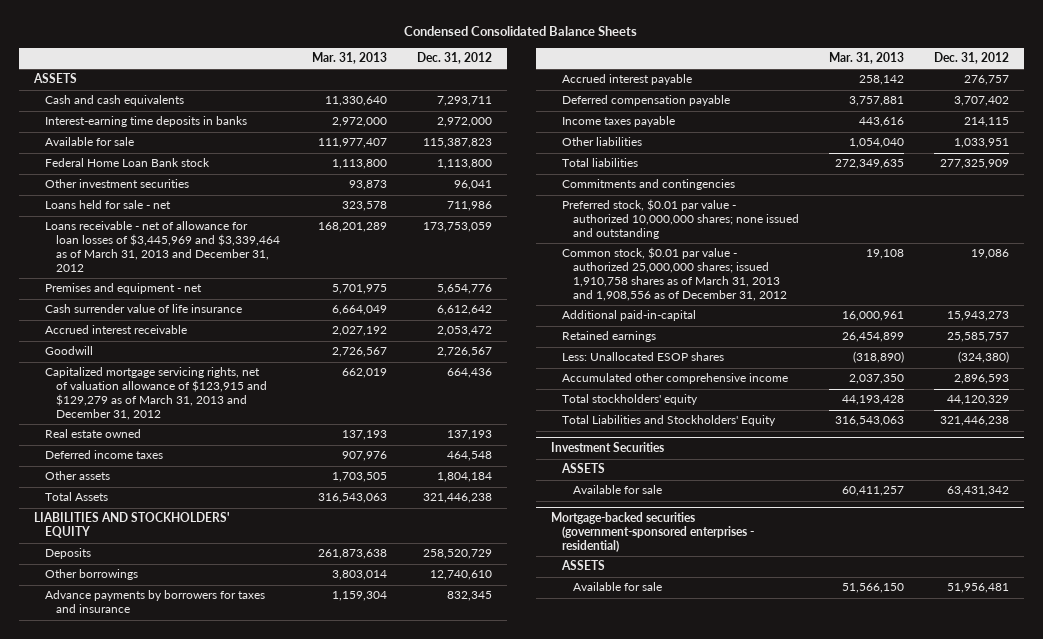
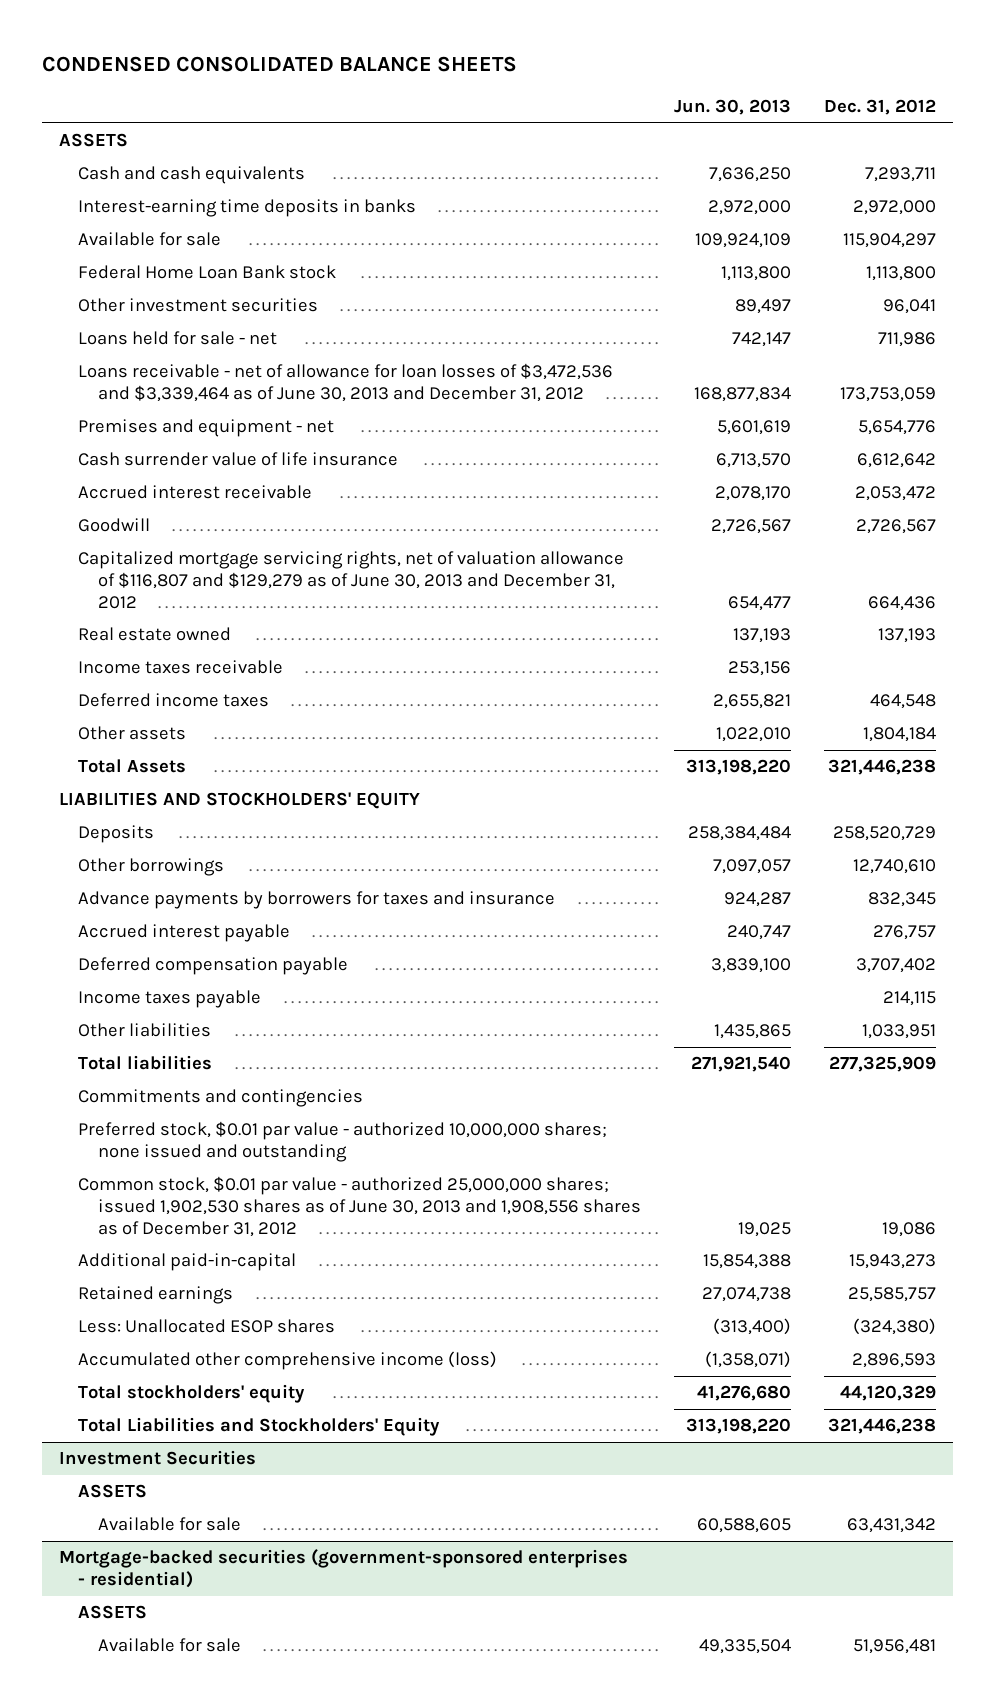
- Condensed Consolidated Balance Sheets
+ CONDENSED CONSOLIDATED BALANCE SHEETS
- | Mar. 31, 2013 | Dec. 31, 2012
+ | Jun. 30, 2013 | Dec. 31, 2012
- Available for sale | 111,977,407 | 115,387,823
+ Available for sale | 109,924,109 | 115,904,297
- Loans receivable - net of allowance for loan losses of $3,445,969 and $3,339,464 as of March 31, 2013 and December 31, 2012 | 168,201,289 | 173,753,059
+ Loans receivable - net of allowance for loan losses of $3,472,536 and $3,339,464 as of June 30, 2013 and December 31, 2012 | 168,877,834 | 173,753,059
- Capitalized mortgage servicing rights, net of valuation allowance of $123,915 and $129,279 as of March 31, 2013 and December 31, 2012 | 662,019 | 664,436
+ Capitalized mortgage servicing rights, net of valuation allowance of $116,807 and $129,279 as of June 30, 2013 and December 31, 2012 | 654,477 | 664,436
+ Income taxes receivable | 253,156 |
- Common stock, $0.01 par value - authorized 25,000,000 shares; issued 1,910,758 shares as of March 31, 2013 and 1,908,556 as of December 31, 2012 | 19,108 | 19,086
+ Common stock, $0.01 par value - authorized 25,000,000 shares; issued 1,902,530 shares as of June 30, 2013 and 1,908,556 shares as of December 31, 2012 | 19,025 | 19,086
- Accumulated other comprehensive income | 2,037,350 | 2,896,593
+ Accumulated other comprehensive income (loss) | (1,358,071) | 2,896,593

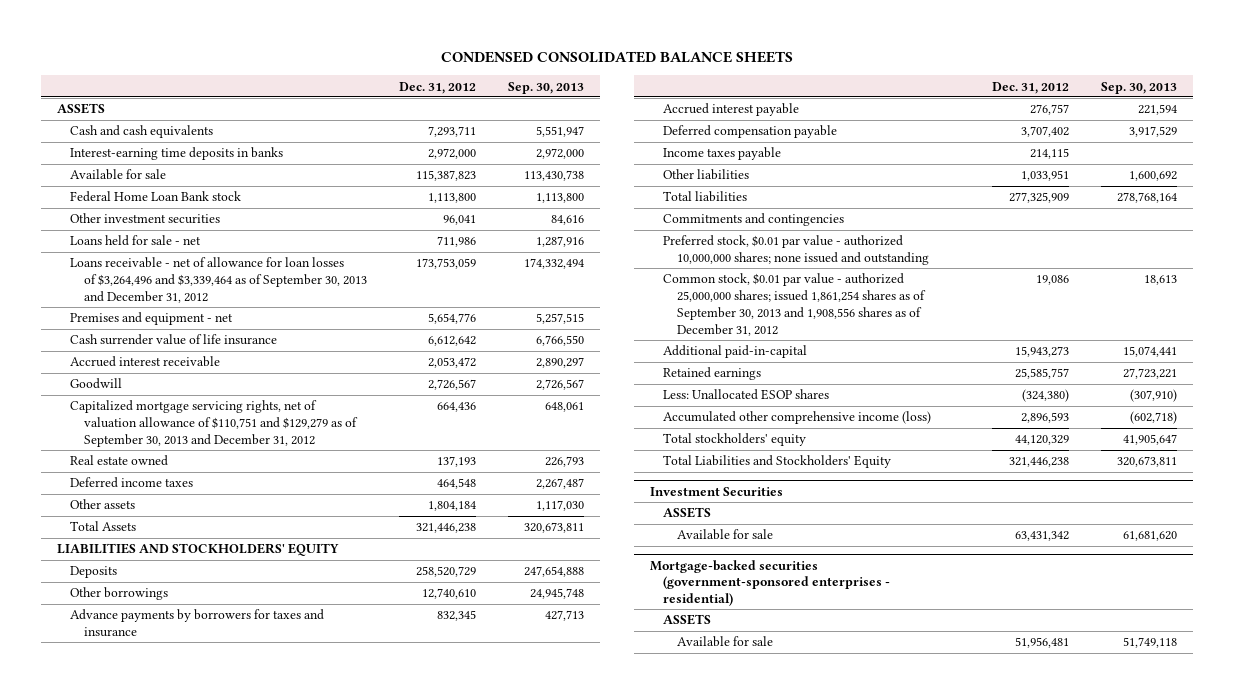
- | Jun. 30, 2013 | Dec. 31, 2012
+ | Dec. 31, 2012 | Sep. 30, 2013
- Available for sale | 109,924,109 | 115,904,297
+ Available for sale | 115,387,823 | 113,430,738
- Loans receivable - net of allowance for loan losses of $3,472,536 and $3,339,464 as of June 30, 2013 and December 31, 2012 | 168,877,834 | 173,753,059
+ Loans receivable - net of allowance for loan losses of $3,264,496 and $3,339,464 as of September 30, 2013 and December 31, 2012 | 173,753,059 | 174,332,494
- Capitalized mortgage servicing rights, net of valuation allowance of $116,807 and $129,279 as of June 30, 2013 and December 31, 2012 | 654,477 | 664,436
+ Capitalized mortgage servicing rights, net of valuation allowance of $110,751 and $129,279 as of September 30, 2013 and December 31, 2012 | 664,436 | 648,061
- Income taxes receivable | 253,156 |
- Common stock, $0.01 par value - authorized 25,000,000 shares; issued 1,902,530 shares as of June 30, 2013 and 1,908,556 shares as of December 31, 2012 | 19,025 | 19,086
+ Common stock, $0.01 par value - authorized 25,000,000 shares; issued 1,861,254 shares as of September 30, 2013 and 1,908,556 shares as of December 31, 2012 | 19,086 | 18,613

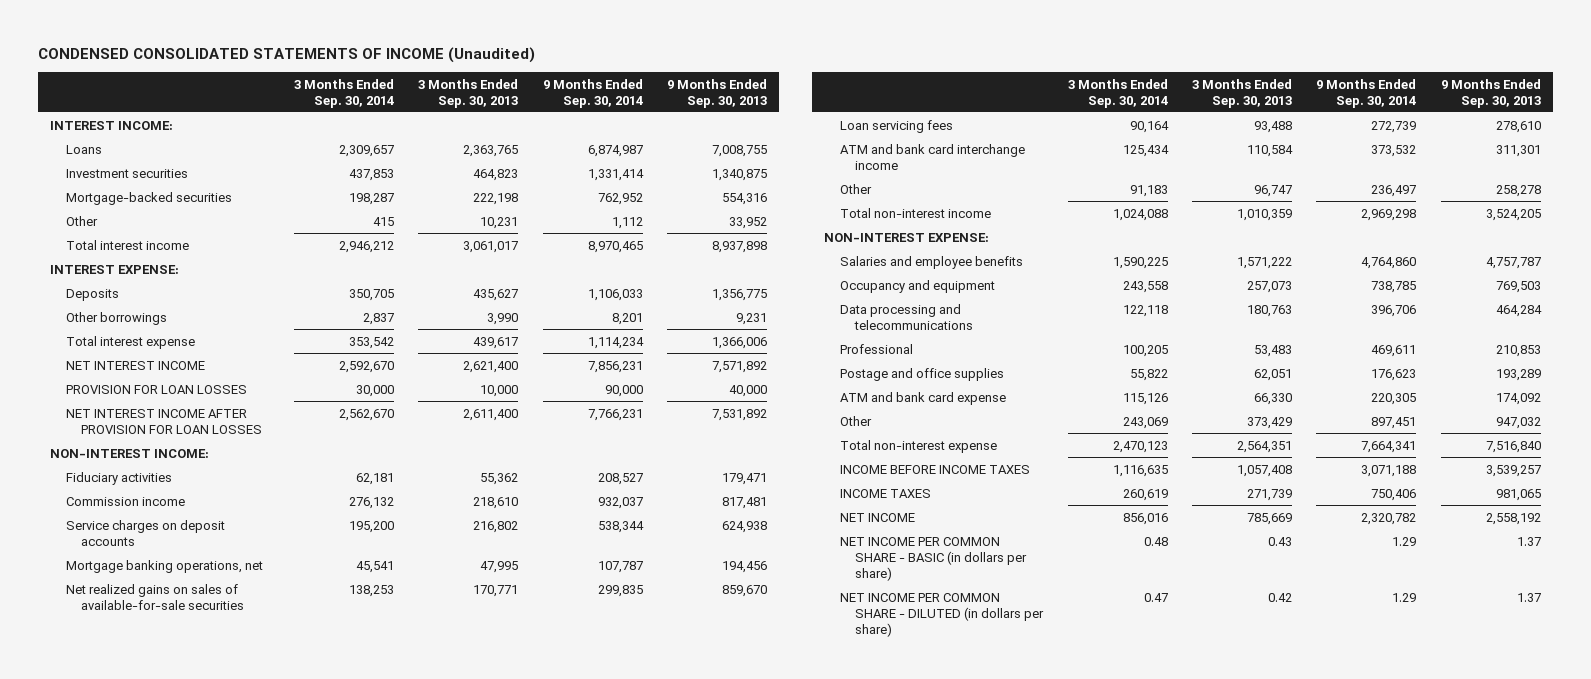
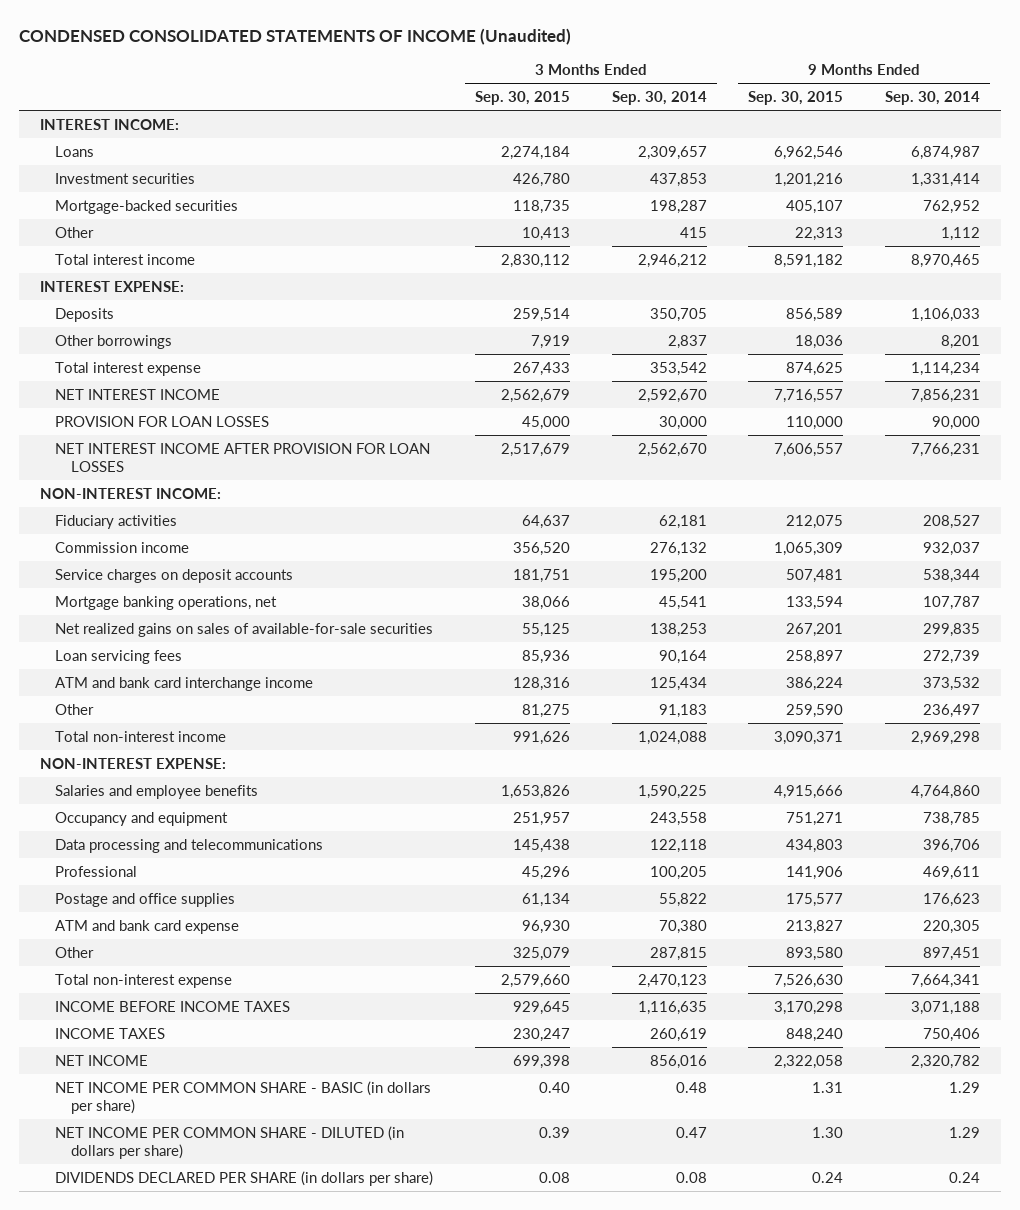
- | 3 Months Ended Sep. 30, 2014 | 3 Months Ended Sep. 30, 2013 | 9 Months Ended Sep. 30, 2014 | 9 Months Ended Sep. 30, 2013
+ | 3 Months Ended Sep. 30, 2015 | 3 Months Ended Sep. 30, 2014 | 9 Months Ended Sep. 30, 2015 | 9 Months Ended Sep. 30, 2014
- ATM and bank card expense | 115,126 | 66,330 | 220,305 | 174,092
- Other | 243,069 | 373,429 | 897,451 | 947,032
+ ATM and bank card expense | 96,930 | 70,380 | 213,827 | 220,305
+ Other | 325,079 | 287,815 | 893,580 | 897,451
+ DIVIDENDS DECLARED PER SHARE (in dollars per share) | 0.08 | 0.08 | 0.24 | 0.24

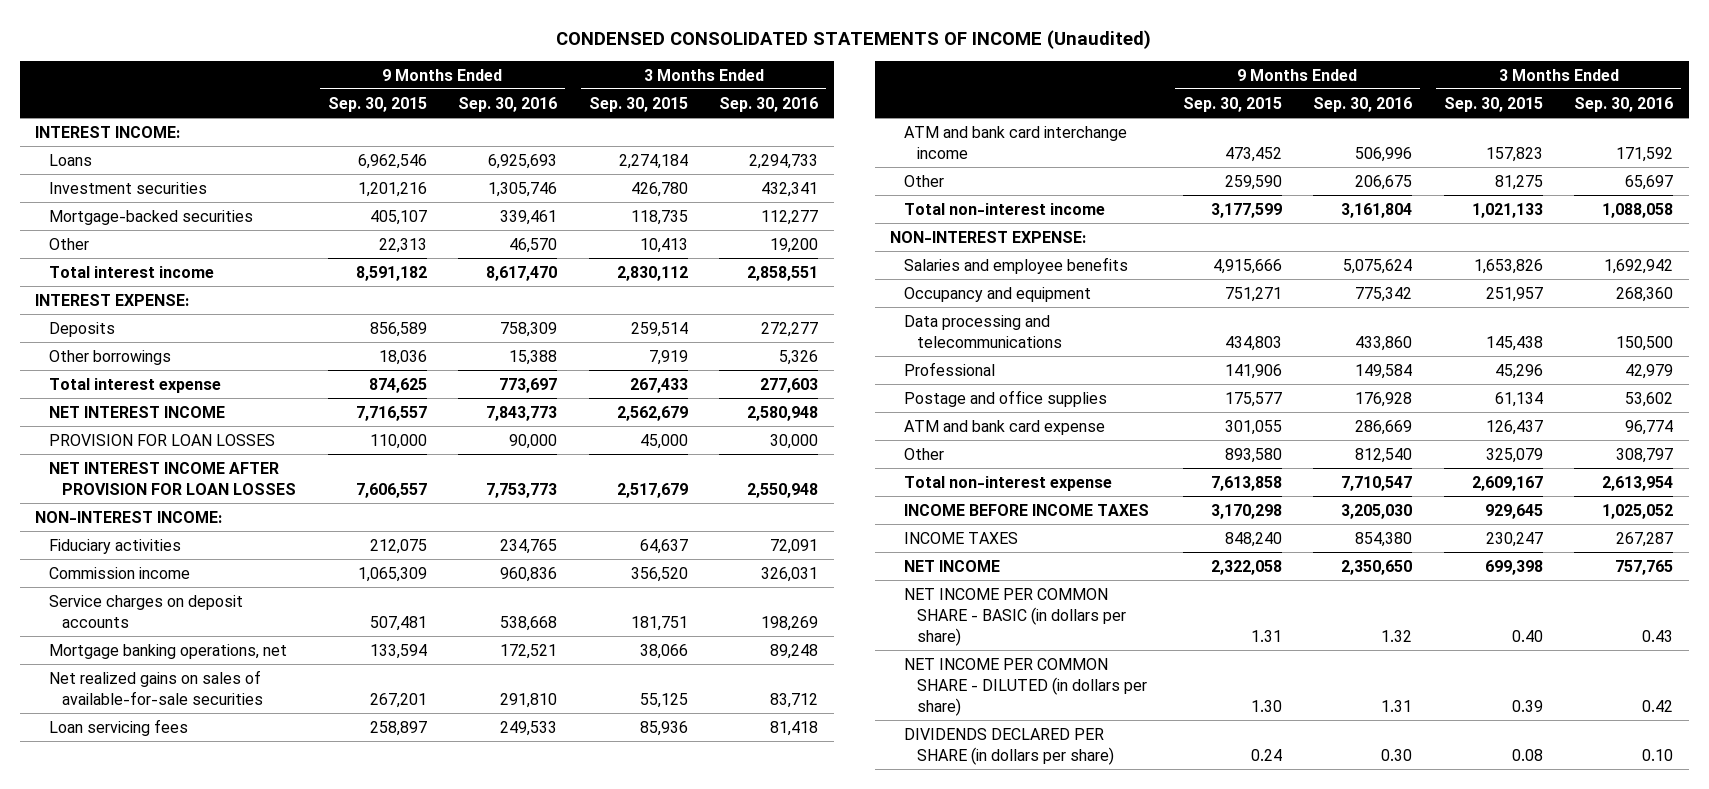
- | 3 Months Ended Sep. 30, 2015 | 3 Months Ended Sep. 30, 2014 | 9 Months Ended Sep. 30, 2015 | 9 Months Ended Sep. 30, 2014
+ | 9 Months Ended Sep. 30, 2015 | 9 Months Ended Sep. 30, 2016 | 3 Months Ended Sep. 30, 2015 | 3 Months Ended Sep. 30, 2016
- ATM and bank card interchange income | 128,316 | 125,434 | 386,224 | 373,532
+ ATM and bank card interchange income | 473,452 | 506,996 | 157,823 | 171,592
- Total non-interest income | 991,626 | 1,024,088 | 3,090,371 | 2,969,298
+ Total non-interest income | 3,177,599 | 3,161,804 | 1,021,133 | 1,088,058
- ATM and bank card expense | 96,930 | 70,380 | 213,827 | 220,305
+ ATM and bank card expense | 301,055 | 286,669 | 126,437 | 96,774
- Total non-interest expense | 2,579,660 | 2,470,123 | 7,526,630 | 7,664,341
+ Total non-interest expense | 7,613,858 | 7,710,547 | 2,609,167 | 2,613,954

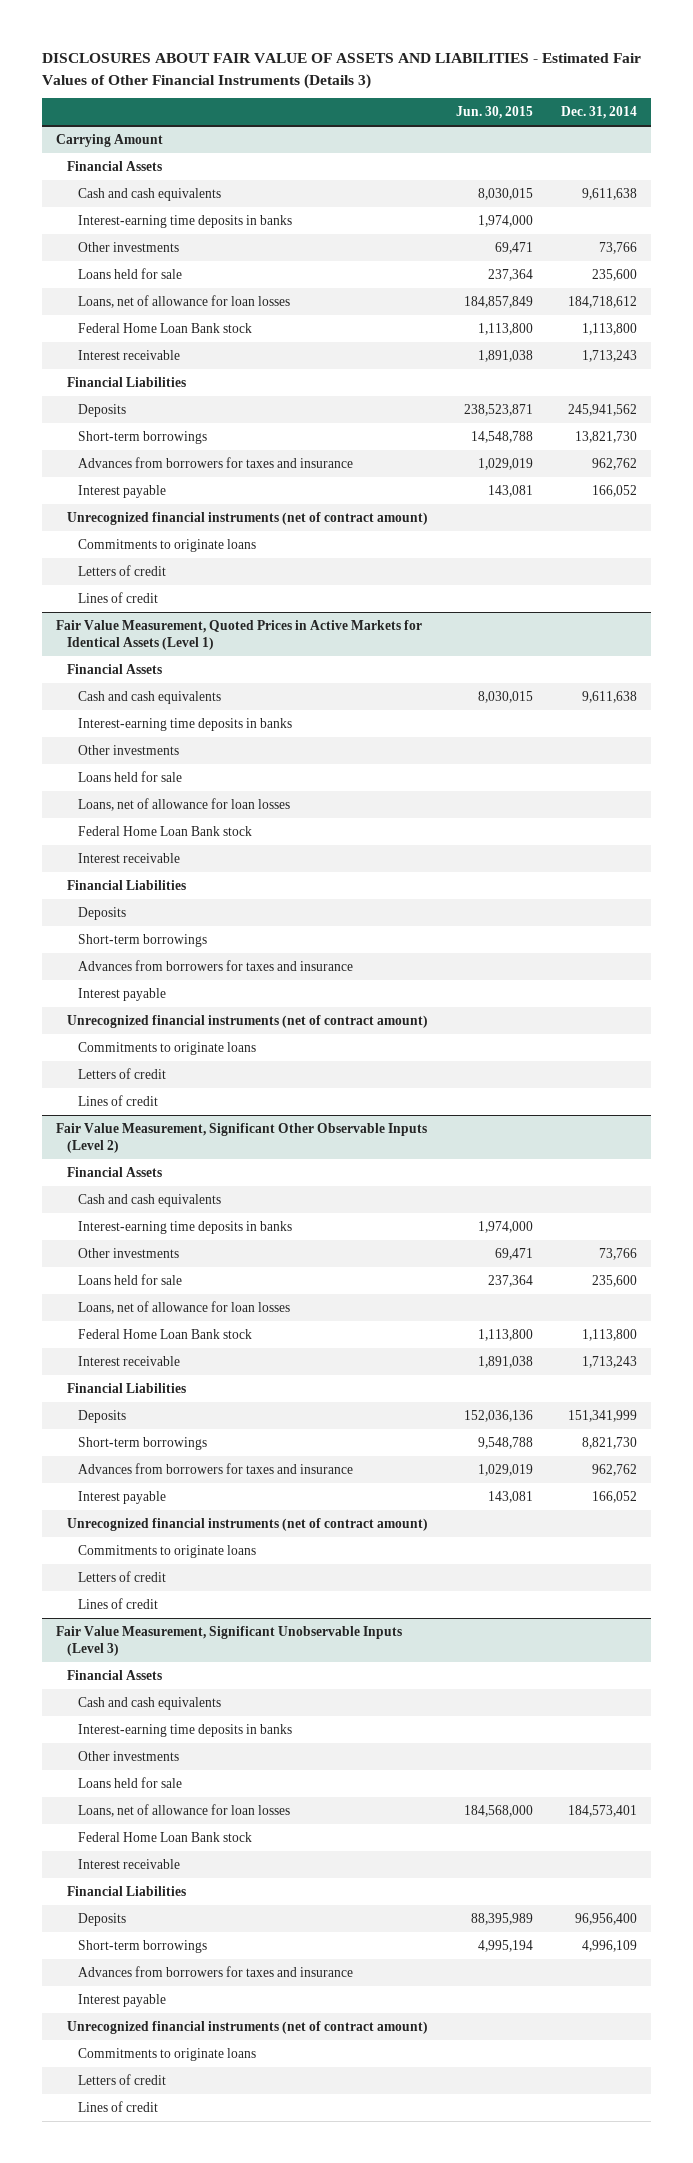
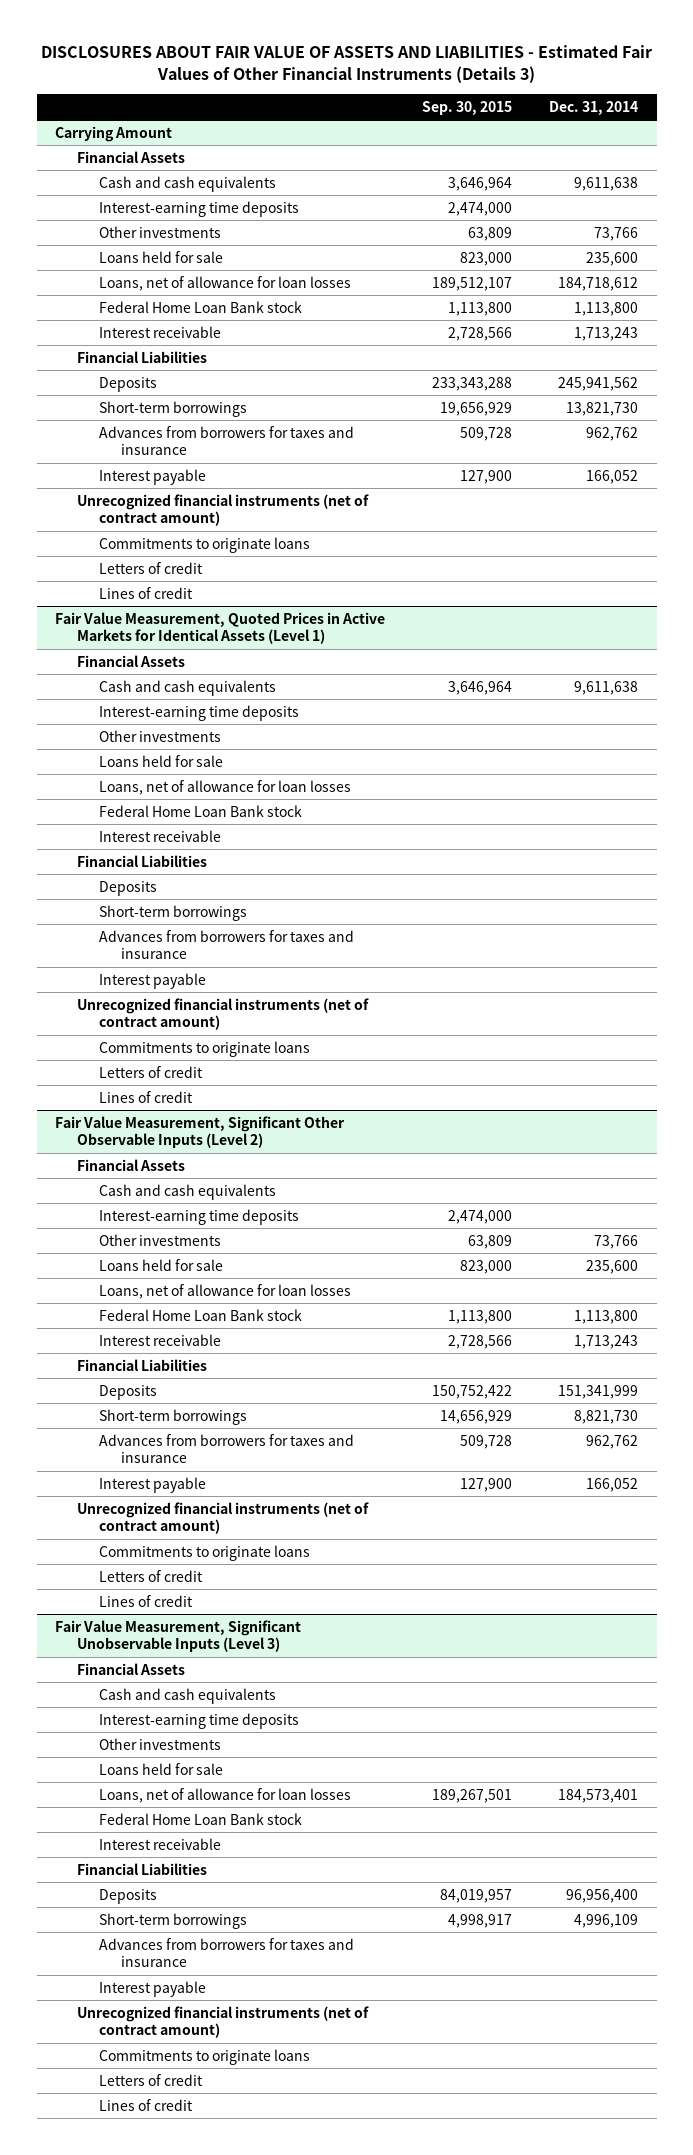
- | Jun. 30, 2015 | Dec. 31, 2014
+ | Sep. 30, 2015 | Dec. 31, 2014
@ Carrying Amount
- Interest-earning time deposits in banks | 1,974,000 |
+ Interest-earning time deposits | 2,474,000 |
@ Fair Value Measurement, Quoted Prices in Active Markets for Identical Assets (Level 1)
- Interest-earning time deposits in banks
+ Interest-earning time deposits
@ Fair Value Measurement, Significant Other Observable Inputs (Level 2)
- Interest-earning time deposits in banks | 1,974,000 |
+ Interest-earning time deposits | 2,474,000 |
@ Fair Value Measurement, Significant Unobservable Inputs (Level 3)
- Interest-earning time deposits in banks
+ Interest-earning time deposits

